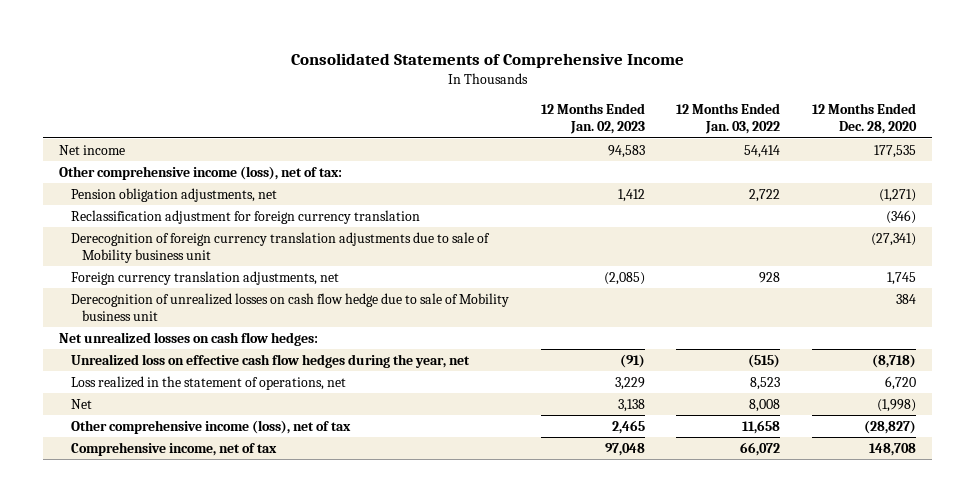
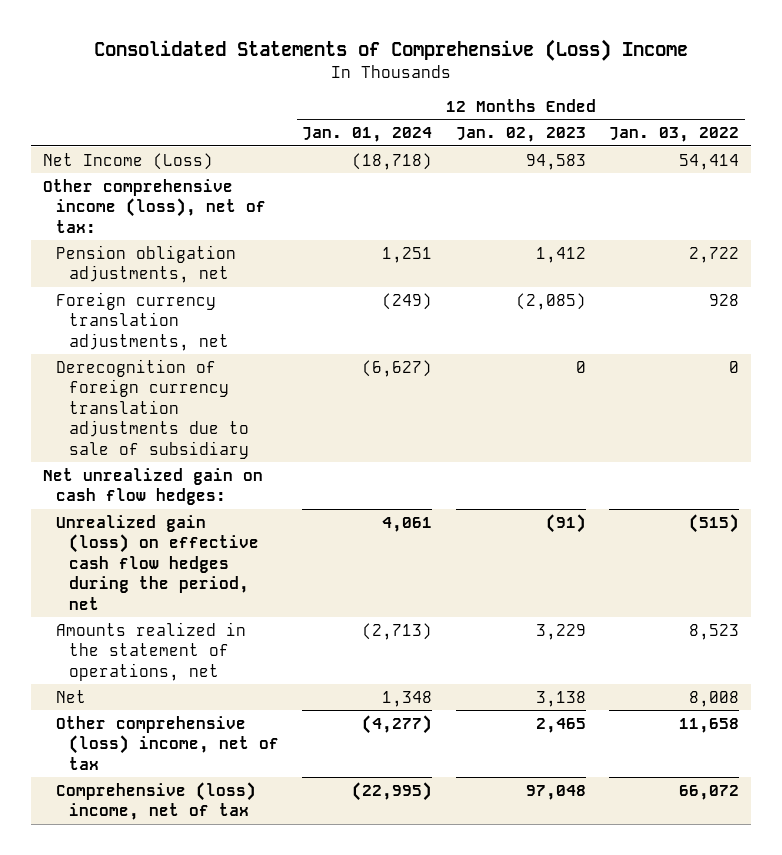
- Consolidated Statements of Comprehensive Income
+ Consolidated Statements of Comprehensive (Loss) Income
- | 12 Months Ended Jan. 02, 2023 | 12 Months Ended Jan. 03, 2022 | 12 Months Ended Dec. 28, 2020
+ | 12 Months Ended Jan. 01, 2024 | 12 Months Ended Jan. 02, 2023 | 12 Months Ended Jan. 03, 2022
- Net income | 94,583 | 54,414 | 177,535
+ Net Income (Loss) | (18,718) | 94,583 | 54,414
- Reclassification adjustment for foreign currency translation | | | (346)
- Derecognition of foreign currency translation adjustments due to sale of Mobility business unit | | | (27,341)
- Derecognition of unrealized losses on cash flow hedge due to sale of Mobility business unit | | | 384
- Net unrealized losses on cash flow hedges:
- Unrealized loss on effective cash flow hedges during the year, net | (91) | (515) | (8,718)
- Loss realized in the statement of operations, net | 3,229 | 8,523 | 6,720
+ Derecognition of foreign currency translation adjustments due to sale of subsidiary | (6,627) | 0 | 0
+ Net unrealized gain on cash flow hedges:
+ Unrealized gain (loss) on effective cash flow hedges during the period, net | 4,061 | (91) | (515)
+ Amounts realized in the statement of operations, net | (2,713) | 3,229 | 8,523
- Other comprehensive income (loss), net of tax | 2,465 | 11,658 | (28,827)
- Comprehensive income, net of tax | 97,048 | 66,072 | 148,708
+ Other comprehensive (loss) income, net of tax | (4,277) | 2,465 | 11,658
+ Comprehensive (loss) income, net of tax | (22,995) | 97,048 | 66,072

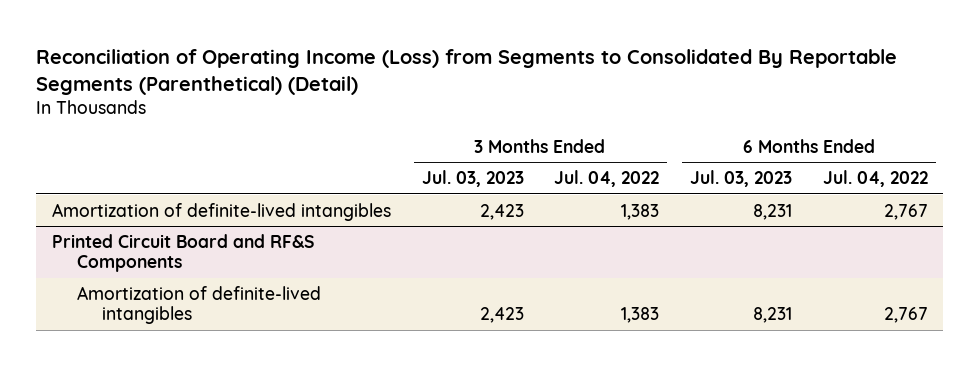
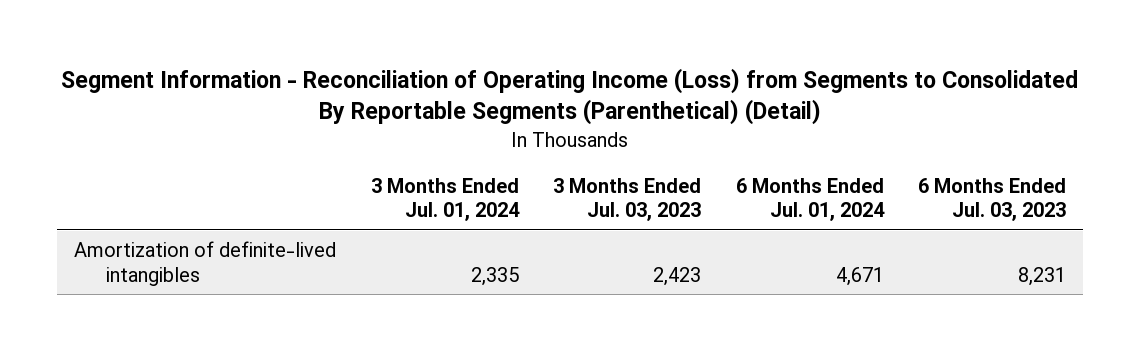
- Reconciliation of Operating Income (Loss) from Segments to Consolidated By Reportable Segments (Parenthetical) (Detail)
+ Segment Information - Reconciliation of Operating Income (Loss) from Segments to Consolidated By Reportable Segments (Parenthetical) (Detail)
- | 3 Months Ended Jul. 03, 2023 | 3 Months Ended Jul. 04, 2022 | 6 Months Ended Jul. 03, 2023 | 6 Months Ended Jul. 04, 2022
+ | 3 Months Ended Jul. 01, 2024 | 3 Months Ended Jul. 03, 2023 | 6 Months Ended Jul. 01, 2024 | 6 Months Ended Jul. 03, 2023
- Printed Circuit Board and RF&S Components
- Amortization of definite-lived intangibles | 2,423 | 1,383 | 8,231 | 2,767

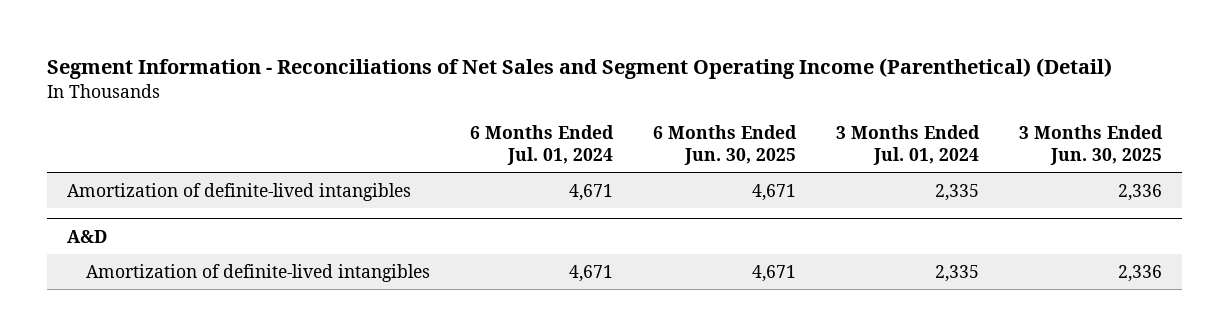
- Segment Information - Reconciliation of Operating Income (Loss) from Segments to Consolidated By Reportable Segments (Parenthetical) (Detail)
+ Segment Information - Reconciliations of Net Sales and Segment Operating Income (Parenthetical) (Detail)
- | 3 Months Ended Jul. 01, 2024 | 3 Months Ended Jul. 03, 2023 | 6 Months Ended Jul. 01, 2024 | 6 Months Ended Jul. 03, 2023
+ | 6 Months Ended Jul. 01, 2024 | 6 Months Ended Jun. 30, 2025 | 3 Months Ended Jul. 01, 2024 | 3 Months Ended Jun. 30, 2025
+ A&D
+ Amortization of definite-lived intangibles | 4,671 | 4,671 | 2,335 | 2,336

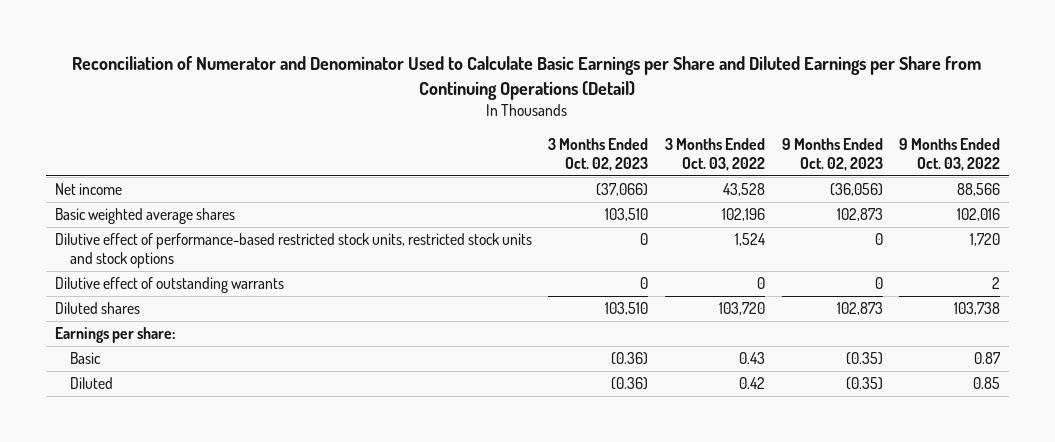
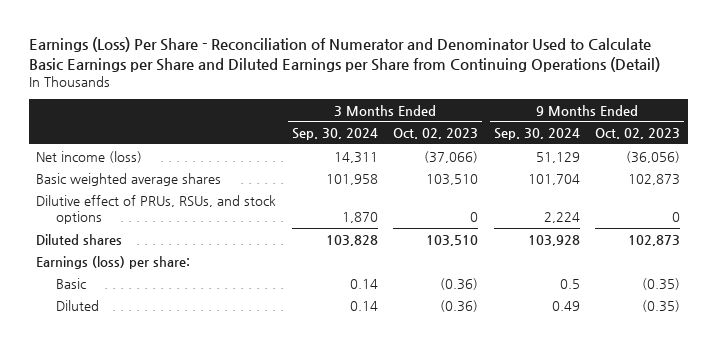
- Reconciliation of Numerator and Denominator Used to Calculate Basic Earnings per Share and Diluted Earnings per Share from Continuing Operations (Detail)
+ Earnings (Loss) Per Share - Reconciliation of Numerator and Denominator Used to Calculate Basic Earnings per Share and Diluted Earnings per Share from Continuing Operations (Detail)
- | 3 Months Ended Oct. 02, 2023 | 3 Months Ended Oct. 03, 2022 | 9 Months Ended Oct. 02, 2023 | 9 Months Ended Oct. 03, 2022
+ | 3 Months Ended Sep. 30, 2024 | 3 Months Ended Oct. 02, 2023 | 9 Months Ended Sep. 30, 2024 | 9 Months Ended Oct. 02, 2023
- Net income | (37,066) | 43,528 | (36,056) | 88,566
+ Net income (loss) | 14,311 | (37,066) | 51,129 | (36,056)
- Dilutive effect of performance-based restricted stock units, restricted stock units and stock options | 0 | 1,524 | 0 | 1,720
- Dilutive effect of outstanding warrants | 0 | 0 | 0 | 2
+ Dilutive effect of PRUs, RSUs, and stock options | 1,870 | 0 | 2,224 | 0
- Earnings per share:
+ Earnings (loss) per share:

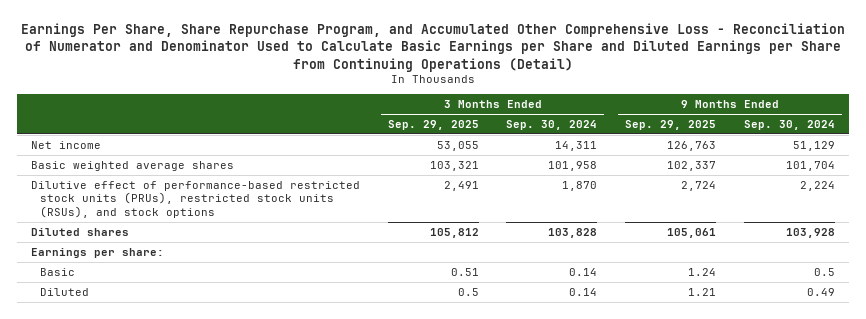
- Earnings (Loss) Per Share - Reconciliation of Numerator and Denominator Used to Calculate Basic Earnings per Share and Diluted Earnings per Share from Continuing Operations (Detail)
+ Earnings Per Share, Share Repurchase Program, and Accumulated Other Comprehensive Loss - Reconciliation of Numerator and Denominator Used to Calculate Basic Earnings per Share and Diluted Earnings per Share from Continuing Operations (Detail)
- | 3 Months Ended Sep. 30, 2024 | 3 Months Ended Oct. 02, 2023 | 9 Months Ended Sep. 30, 2024 | 9 Months Ended Oct. 02, 2023
+ | 3 Months Ended Sep. 29, 2025 | 3 Months Ended Sep. 30, 2024 | 9 Months Ended Sep. 29, 2025 | 9 Months Ended Sep. 30, 2024
- Net income (loss) | 14,311 | (37,066) | 51,129 | (36,056)
+ Net income | 53,055 | 14,311 | 126,763 | 51,129
- Dilutive effect of PRUs, RSUs, and stock options | 1,870 | 0 | 2,224 | 0
+ Dilutive effect of performance-based restricted stock units (PRUs), restricted stock units (RSUs), and stock options | 2,491 | 1,870 | 2,724 | 2,224
- Earnings (loss) per share:
+ Earnings per share:

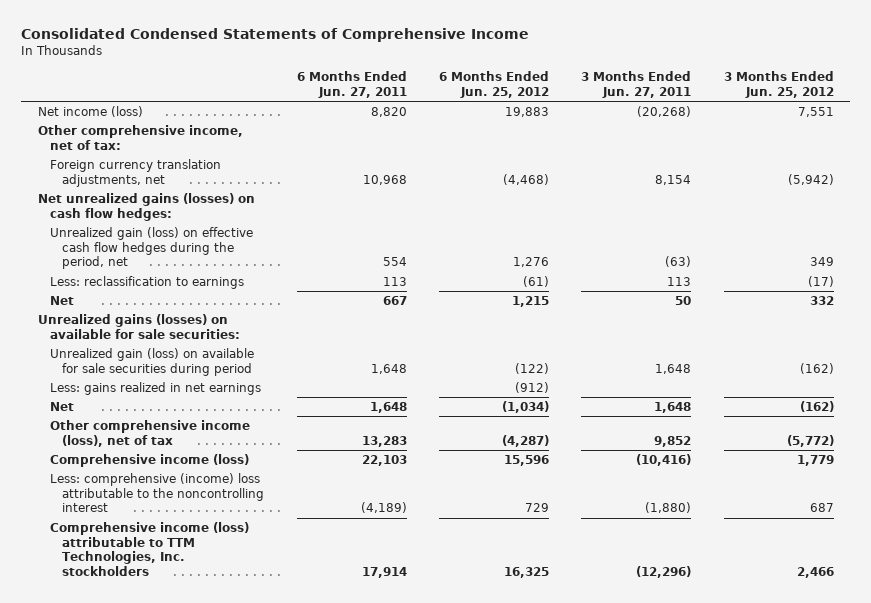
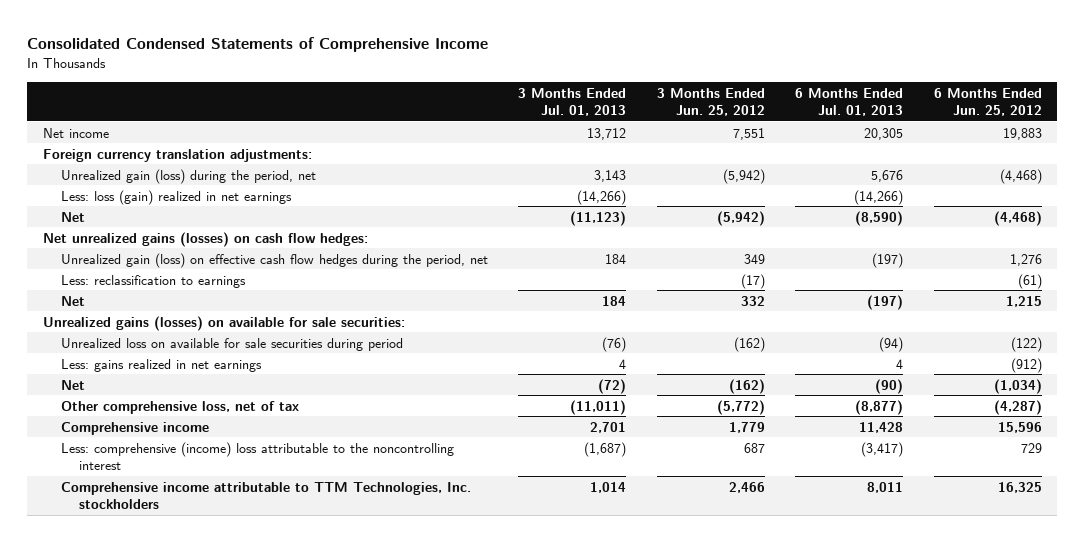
- | 6 Months Ended Jun. 27, 2011 | 6 Months Ended Jun. 25, 2012 | 3 Months Ended Jun. 27, 2011 | 3 Months Ended Jun. 25, 2012
+ | 3 Months Ended Jul. 01, 2013 | 3 Months Ended Jun. 25, 2012 | 6 Months Ended Jul. 01, 2013 | 6 Months Ended Jun. 25, 2012
- Net income (loss) | 8,820 | 19,883 | (20,268) | 7,551
- Other comprehensive income, net of tax:
- Foreign currency translation adjustments, net | 10,968 | (4,468) | 8,154 | (5,942)
+ Net income | 13,712 | 7,551 | 20,305 | 19,883
+ Foreign currency translation adjustments:
+ Unrealized gain (loss) during the period, net | 3,143 | (5,942) | 5,676 | (4,468)
+ Less: loss (gain) realized in net earnings | (14,266) | | (14,266) |
+ Net | (11,123) | (5,942) | (8,590) | (4,468)
- Unrealized gain (loss) on available for sale securities during period | 1,648 | (122) | 1,648 | (162)
+ Unrealized loss on available for sale securities during period | (76) | (162) | (94) | (122)
- Other comprehensive income (loss), net of tax | 13,283 | (4,287) | 9,852 | (5,772)
- Comprehensive income (loss) | 22,103 | 15,596 | (10,416) | 1,779
+ Other comprehensive loss, net of tax | (11,011) | (5,772) | (8,877) | (4,287)
+ Comprehensive income | 2,701 | 1,779 | 11,428 | 15,596
- Comprehensive income (loss) attributable to TTM Technologies, Inc. stockholders | 17,914 | 16,325 | (12,296) | 2,466
+ Comprehensive income attributable to TTM Technologies, Inc. stockholders | 1,014 | 2,466 | 8,011 | 16,325

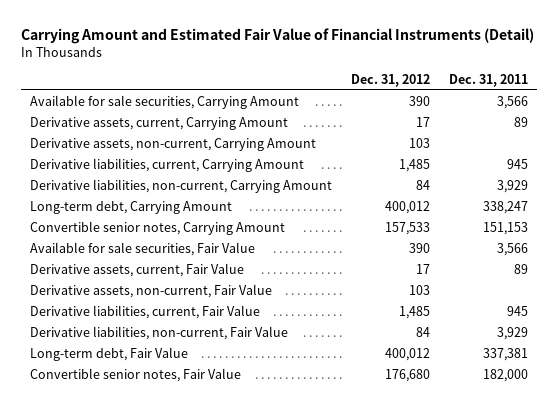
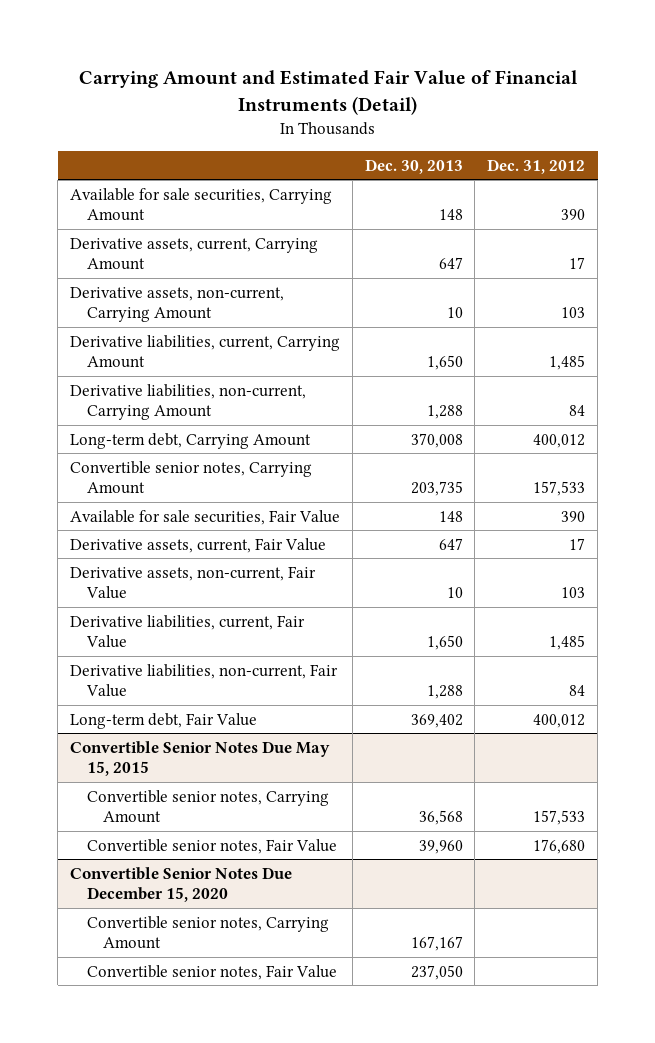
- | Dec. 31, 2012 | Dec. 31, 2011
+ | Dec. 30, 2013 | Dec. 31, 2012
+ Convertible Senior Notes Due May 15, 2015
+ Convertible senior notes, Carrying Amount | 36,568 | 157,533
+ Convertible Senior Notes Due December 15, 2020
+ Convertible senior notes, Carrying Amount | 167,167 |
+ Convertible senior notes, Fair Value | 237,050 |

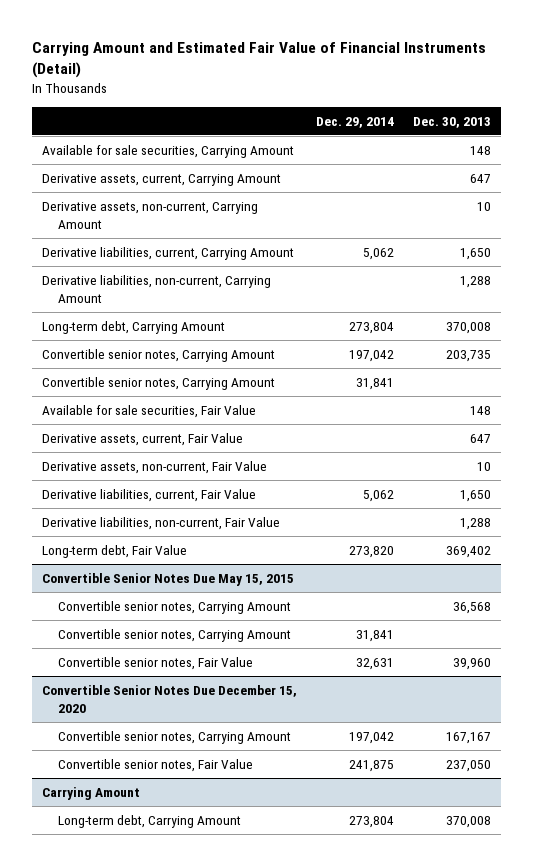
- | Dec. 30, 2013 | Dec. 31, 2012
+ | Dec. 29, 2014 | Dec. 30, 2013
+ Convertible senior notes, Carrying Amount | 31,841 |
@ Convertible Senior Notes Due May 15, 2015
+ Convertible senior notes, Carrying Amount | 31,841 |
+ Carrying Amount
+ Long-term debt, Carrying Amount | 273,804 | 370,008

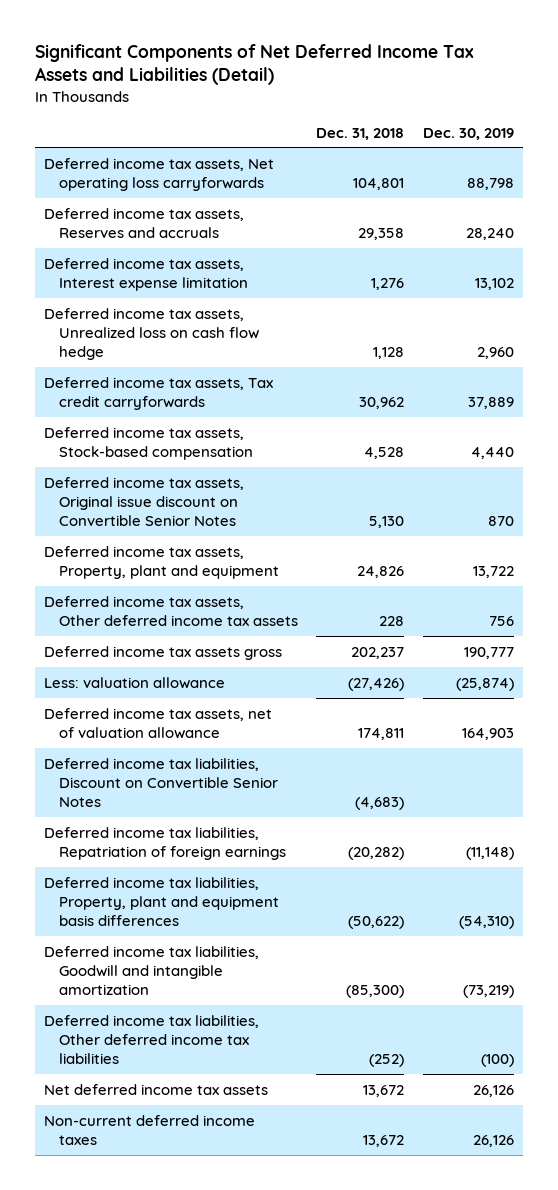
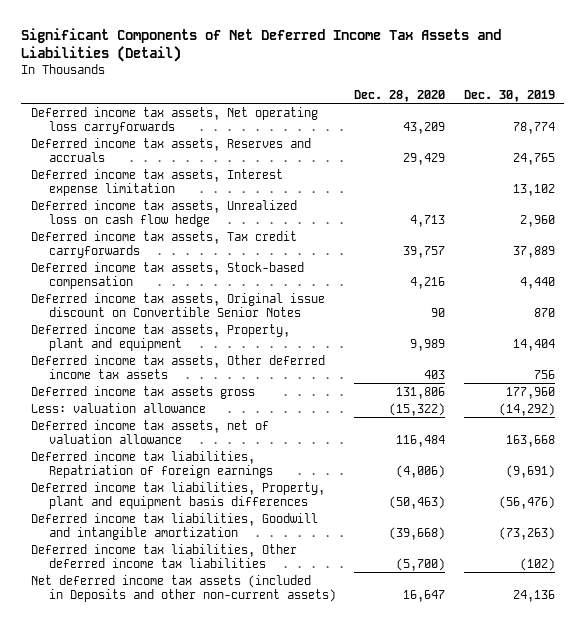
- | Dec. 31, 2018 | Dec. 30, 2019
+ | Dec. 28, 2020 | Dec. 30, 2019
- Deferred income tax assets, Net operating loss carryforwards | 104,801 | 88,798
- Deferred income tax assets, Reserves and accruals | 29,358 | 28,240
+ Deferred income tax assets, Net operating loss carryforwards | 43,209 | 78,774
+ Deferred income tax assets, Reserves and accruals | 29,429 | 24,765
- Deferred income tax assets, Property, plant and equipment | 24,826 | 13,722
+ Deferred income tax assets, Property, plant and equipment | 9,989 | 14,404
- Deferred income tax assets gross | 202,237 | 190,777
- Less: valuation allowance | (27,426) | (25,874)
- Deferred income tax assets, net of valuation allowance | 174,811 | 164,903
- Deferred income tax liabilities, Discount on Convertible Senior Notes | (4,683) |
- Deferred income tax liabilities, Repatriation of foreign earnings | (20,282) | (11,148)
- Deferred income tax liabilities, Property, plant and equipment basis differences | (50,622) | (54,310)
- Deferred income tax liabilities, Goodwill and intangible amortization | (85,300) | (73,219)
- Deferred income tax liabilities, Other deferred income tax liabilities | (252) | (100)
- Net deferred income tax assets | 13,672 | 26,126
- Non-current deferred income taxes | 13,672 | 26,126
+ Deferred income tax assets gross | 131,806 | 177,960
+ Less: valuation allowance | (15,322) | (14,292)
+ Deferred income tax assets, net of valuation allowance | 116,484 | 163,668
+ Deferred income tax liabilities, Repatriation of foreign earnings | (4,006) | (9,691)
+ Deferred income tax liabilities, Property, plant and equipment basis differences | (50,463) | (56,476)
+ Deferred income tax liabilities, Goodwill and intangible amortization | (39,668) | (73,263)
+ Deferred income tax liabilities, Other deferred income tax liabilities | (5,700) | (102)
+ Net deferred income tax assets (included in Deposits and other non-current assets) | 16,647 | 24,136

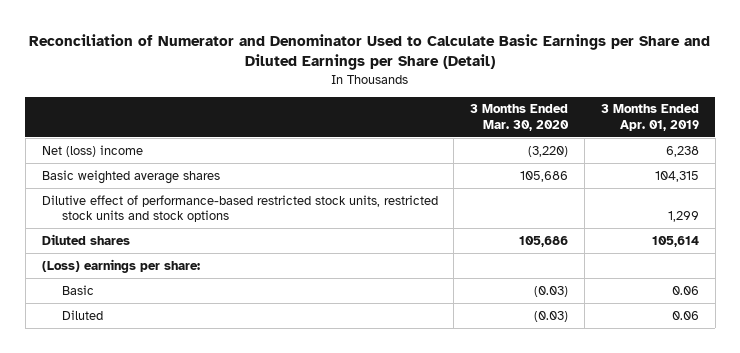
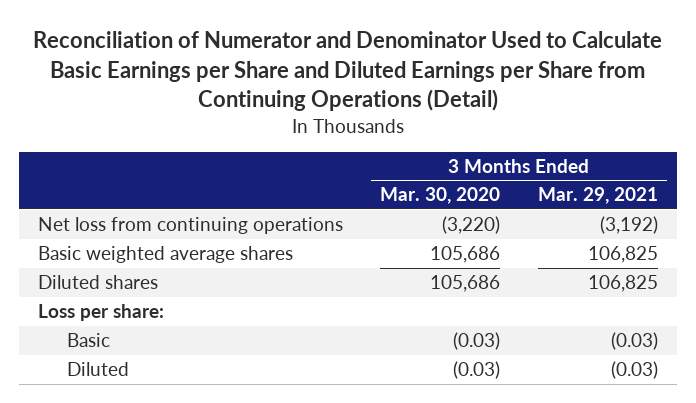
- Reconciliation of Numerator and Denominator Used to Calculate Basic Earnings per Share and Diluted Earnings per Share (Detail)
+ Reconciliation of Numerator and Denominator Used to Calculate Basic Earnings per Share and Diluted Earnings per Share from Continuing Operations (Detail)
- | 3 Months Ended Mar. 30, 2020 | 3 Months Ended Apr. 01, 2019
+ | 3 Months Ended Mar. 30, 2020 | 3 Months Ended Mar. 29, 2021
- Net (loss) income | (3,220) | 6,238
+ Net loss from continuing operations | (3,220) | (3,192)
- Dilutive effect of performance-based restricted stock units, restricted stock units and stock options | | 1,299
- (Loss) earnings per share:
+ Loss per share:

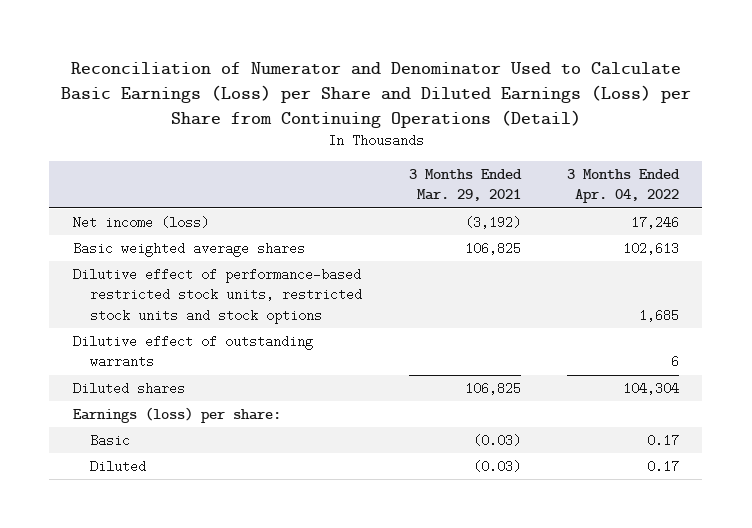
- Reconciliation of Numerator and Denominator Used to Calculate Basic Earnings per Share and Diluted Earnings per Share from Continuing Operations (Detail)
+ Reconciliation of Numerator and Denominator Used to Calculate Basic Earnings (Loss) per Share and Diluted Earnings (Loss) per Share from Continuing Operations (Detail)
- | 3 Months Ended Mar. 30, 2020 | 3 Months Ended Mar. 29, 2021
+ | 3 Months Ended Mar. 29, 2021 | 3 Months Ended Apr. 04, 2022
- Net loss from continuing operations | (3,220) | (3,192)
+ Net income (loss) | (3,192) | 17,246
+ Dilutive effect of performance-based restricted stock units, restricted stock units and stock options | | 1,685
+ Dilutive effect of outstanding warrants | | 6
- Loss per share:
+ Earnings (loss) per share:

